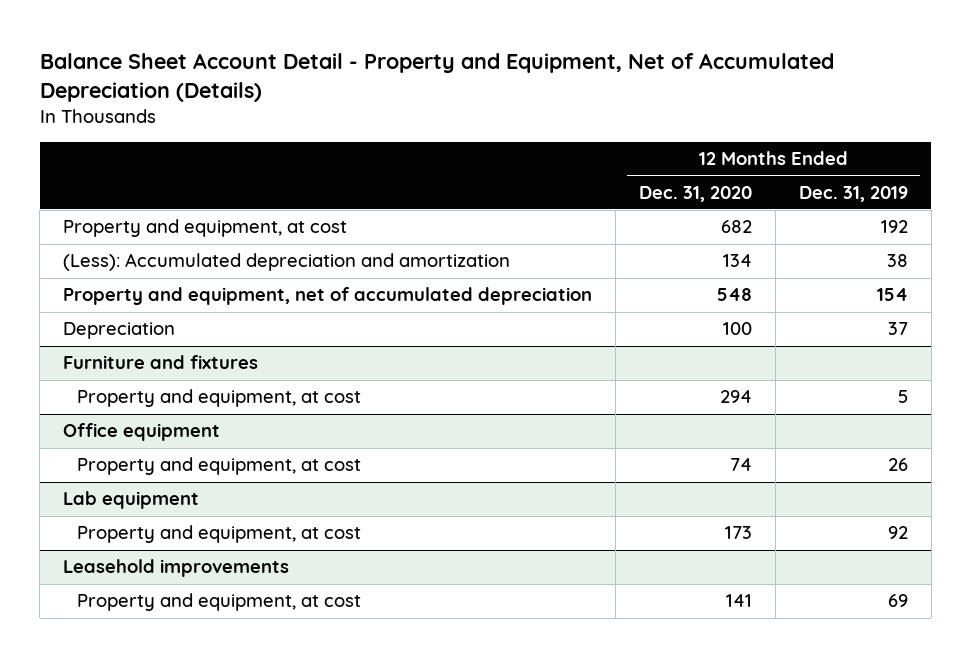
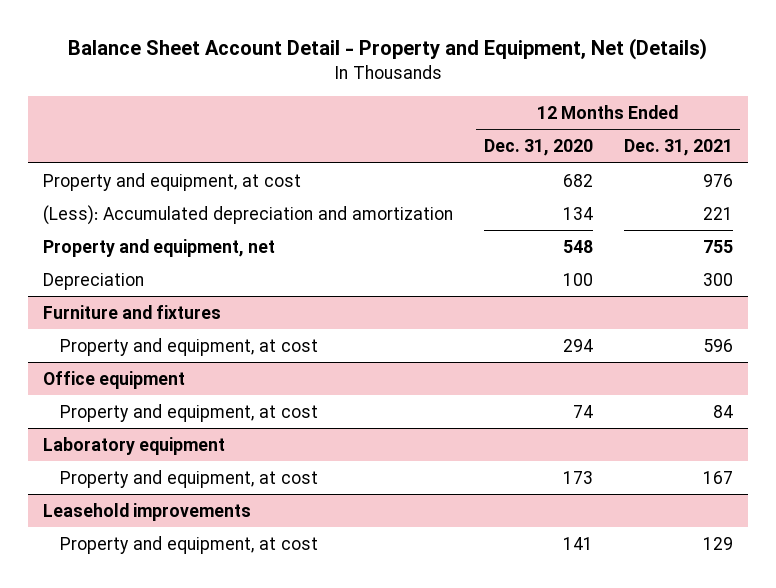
- Balance Sheet Account Detail - Property and Equipment, Net of Accumulated Depreciation (Details)
+ Balance Sheet Account Detail - Property and Equipment, Net (Details)
- | 12 Months Ended Dec. 31, 2020 | 12 Months Ended Dec. 31, 2019
+ | 12 Months Ended Dec. 31, 2020 | 12 Months Ended Dec. 31, 2021
- Property and equipment, net of accumulated depreciation | 548 | 154
+ Property and equipment, net | 548 | 755
- Lab equipment
+ Laboratory equipment

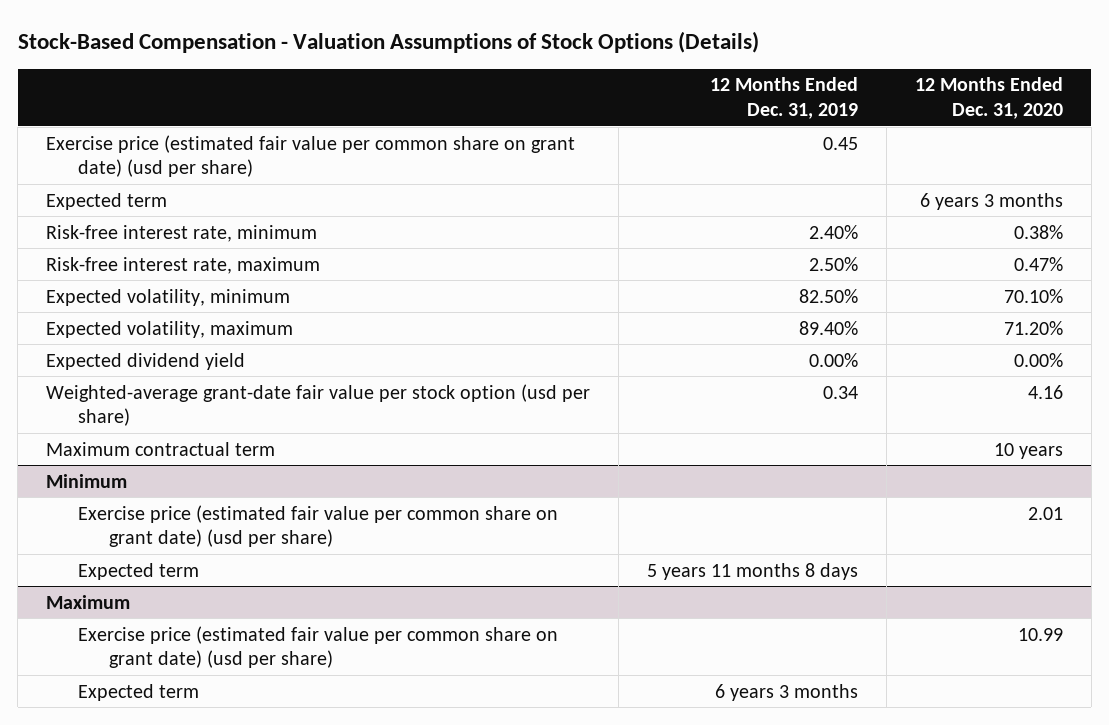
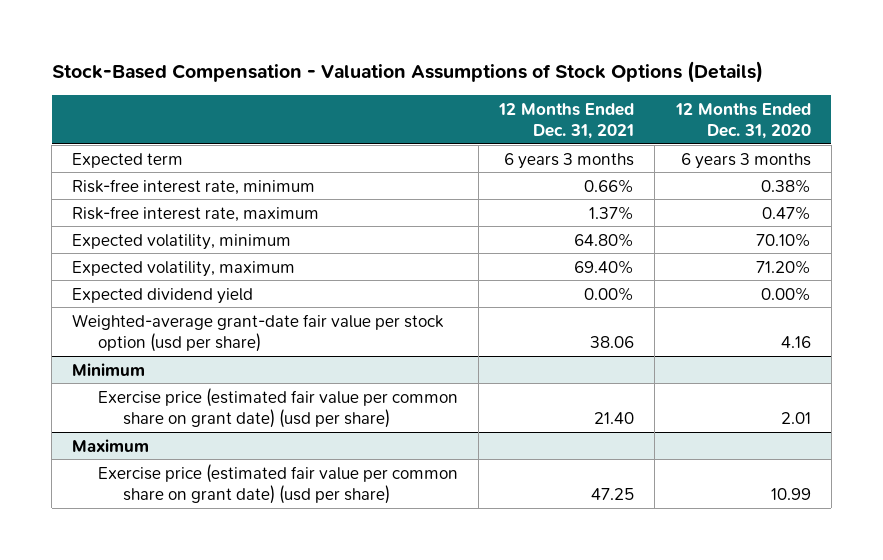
- | 12 Months Ended Dec. 31, 2019 | 12 Months Ended Dec. 31, 2020
+ | 12 Months Ended Dec. 31, 2021 | 12 Months Ended Dec. 31, 2020
- Exercise price (estimated fair value per common share on grant date) (usd per share) | 0.45 |
- Maximum contractual term | | 10 years
@ Minimum
- Expected term | 5 years 11 months 8 days |
@ Maximum
- Expected term | 6 years 3 months |

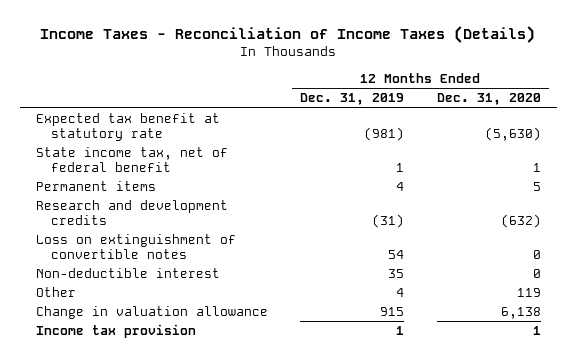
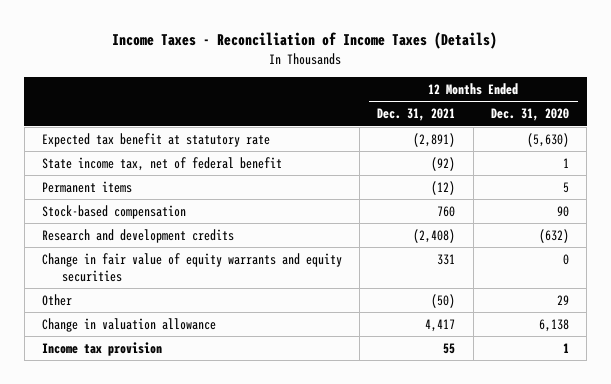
- | 12 Months Ended Dec. 31, 2019 | 12 Months Ended Dec. 31, 2020
+ | 12 Months Ended Dec. 31, 2021 | 12 Months Ended Dec. 31, 2020
+ Stock-based compensation | 760 | 90
- Loss on extinguishment of convertible notes | 54 | 0
- Non-deductible interest | 35 | 0
- Other | 4 | 119
+ Change in fair value of equity warrants and equity securities | 331 | 0
+ Other | (50) | 29

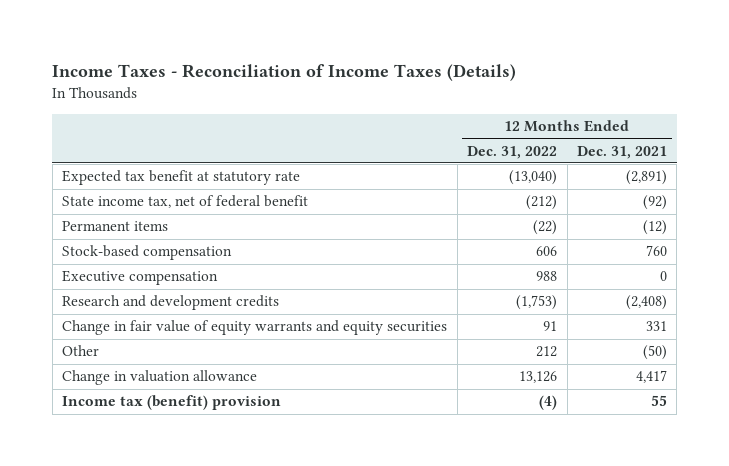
- | 12 Months Ended Dec. 31, 2021 | 12 Months Ended Dec. 31, 2020
+ | 12 Months Ended Dec. 31, 2022 | 12 Months Ended Dec. 31, 2021
+ Executive compensation | 988 | 0
- Income tax provision | 55 | 1
+ Income tax (benefit) provision | (4) | 55

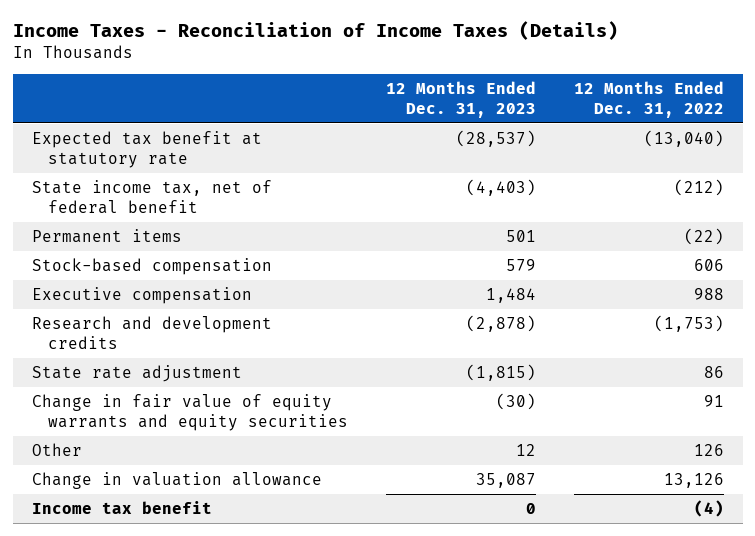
- | 12 Months Ended Dec. 31, 2022 | 12 Months Ended Dec. 31, 2021
+ | 12 Months Ended Dec. 31, 2023 | 12 Months Ended Dec. 31, 2022
+ State rate adjustment | (1,815) | 86
- Other | 212 | (50)
+ Other | 12 | 126
- Income tax (benefit) provision | (4) | 55
+ Income tax benefit | 0 | (4)

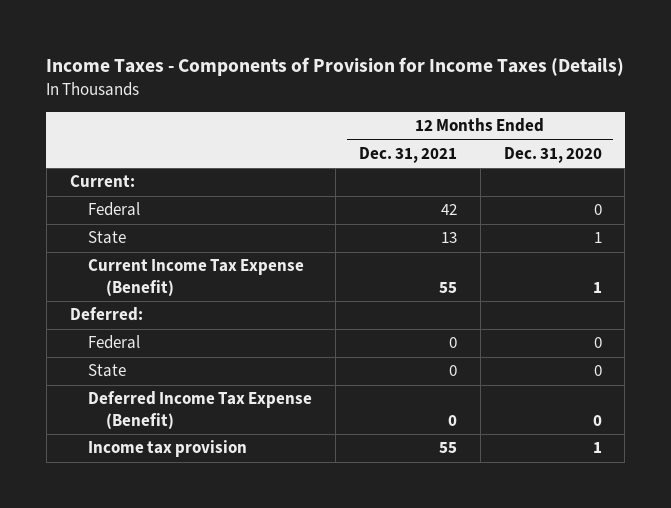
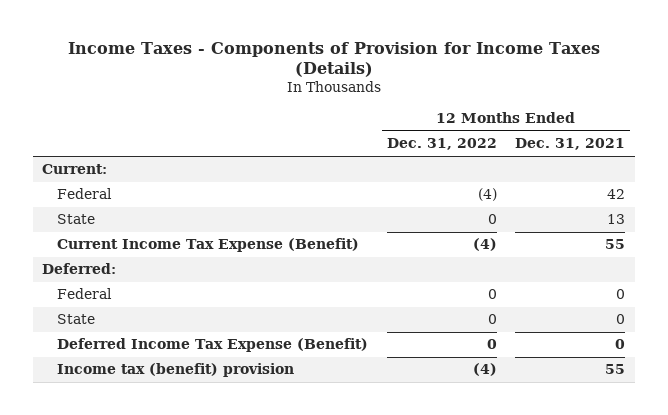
- | 12 Months Ended Dec. 31, 2021 | 12 Months Ended Dec. 31, 2020
+ | 12 Months Ended Dec. 31, 2022 | 12 Months Ended Dec. 31, 2021
- Income tax provision | 55 | 1
+ Income tax (benefit) provision | (4) | 55

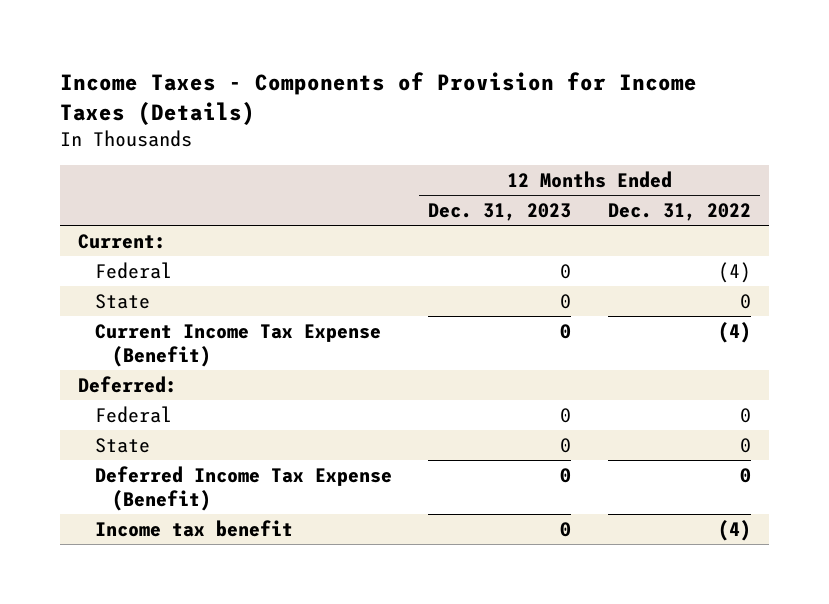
- | 12 Months Ended Dec. 31, 2022 | 12 Months Ended Dec. 31, 2021
+ | 12 Months Ended Dec. 31, 2023 | 12 Months Ended Dec. 31, 2022
- Income tax (benefit) provision | (4) | 55
+ Income tax benefit | 0 | (4)

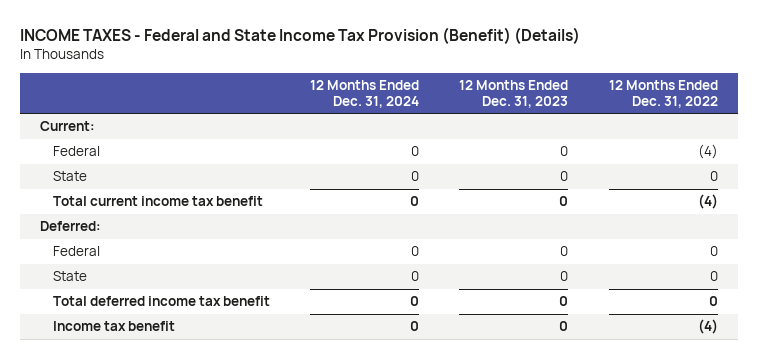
- Income Taxes - Components of Provision for Income Taxes (Details)
+ INCOME TAXES - Federal and State Income Tax Provision (Benefit) (Details)
- | 12 Months Ended Dec. 31, 2023 | 12 Months Ended Dec. 31, 2022
+ | 12 Months Ended Dec. 31, 2024 | 12 Months Ended Dec. 31, 2023 | 12 Months Ended Dec. 31, 2022
- Current Income Tax Expense (Benefit) | 0 | (4)
+ Total current income tax benefit | 0 | 0 | (4)
- Deferred Income Tax Expense (Benefit) | 0 | 0
+ Total deferred income tax benefit | 0 | 0 | 0

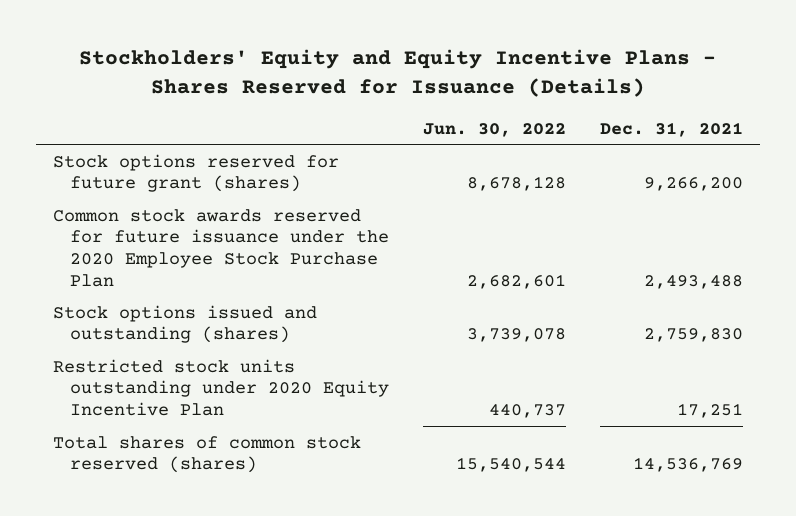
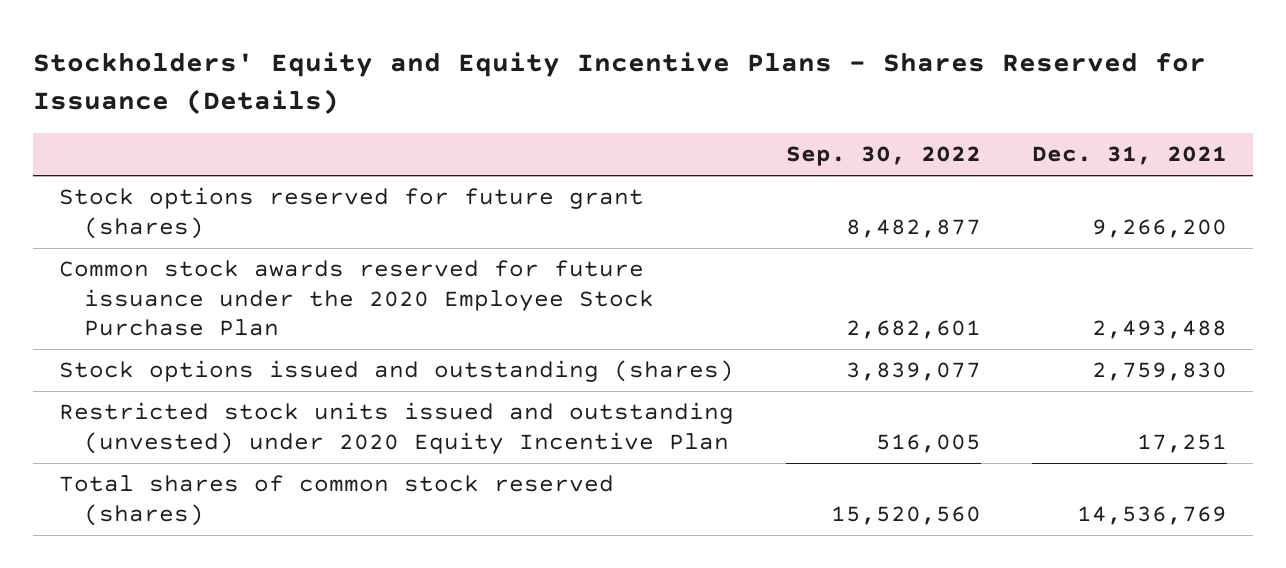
- | Jun. 30, 2022 | Dec. 31, 2021
+ | Sep. 30, 2022 | Dec. 31, 2021
- Restricted stock units outstanding under 2020 Equity Incentive Plan | 440,737 | 17,251
+ Restricted stock units issued and outstanding (unvested) under 2020 Equity Incentive Plan | 516,005 | 17,251

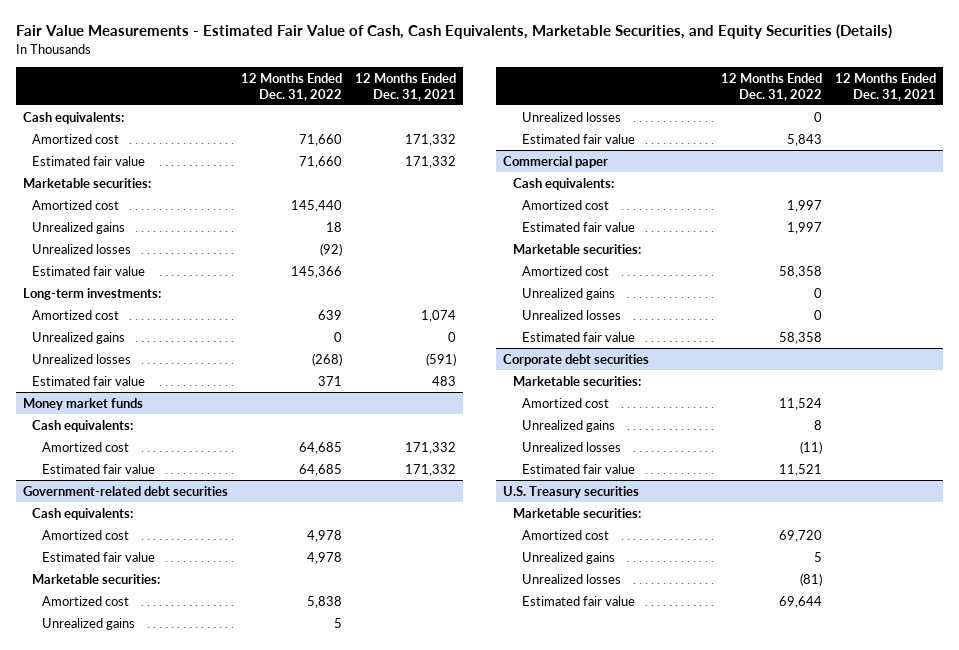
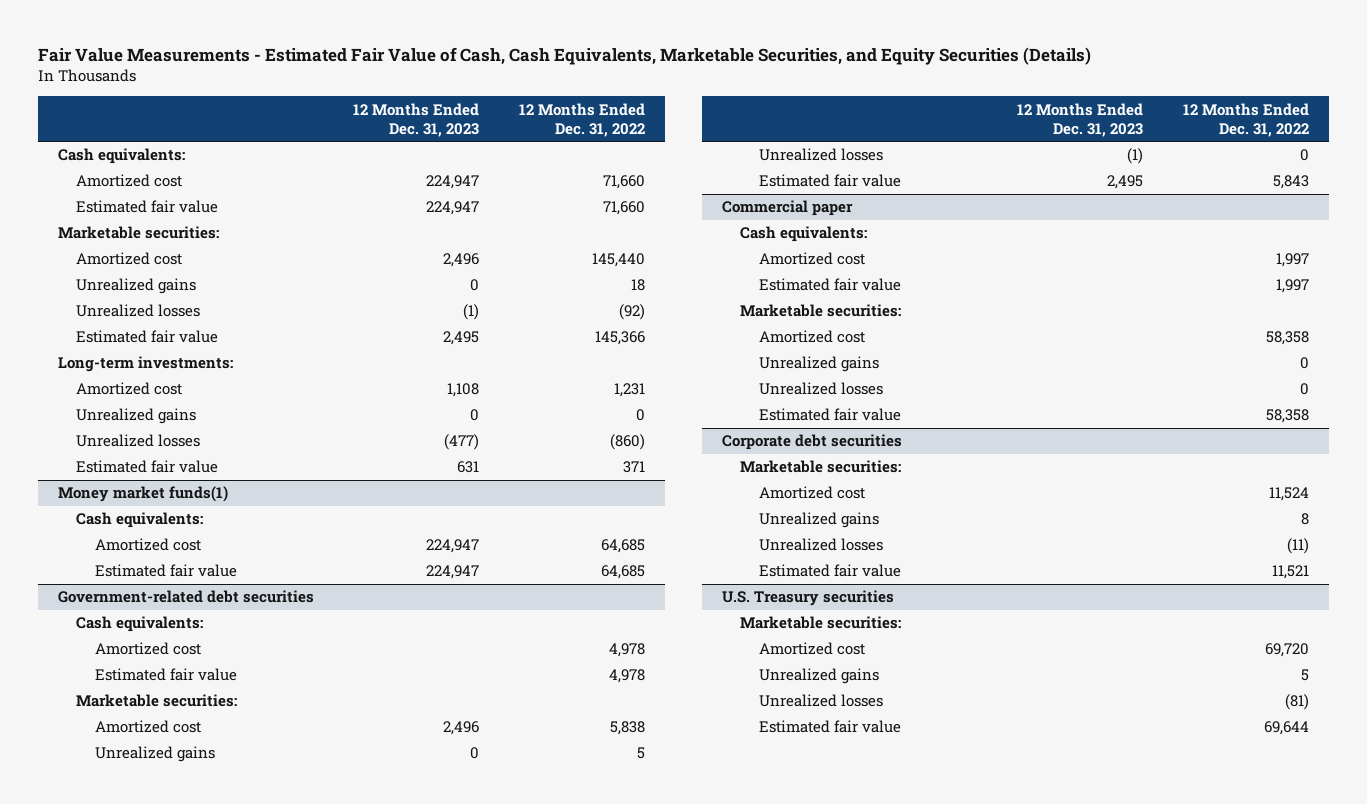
- | 12 Months Ended Dec. 31, 2022 | 12 Months Ended Dec. 31, 2021
+ | 12 Months Ended Dec. 31, 2023 | 12 Months Ended Dec. 31, 2022
- Amortized cost | 639 | 1,074
+ Amortized cost | 1,108 | 1,231
- Unrealized losses | (268) | (591)
+ Unrealized losses | (477) | (860)
- Money market funds
+ Money market funds(1)

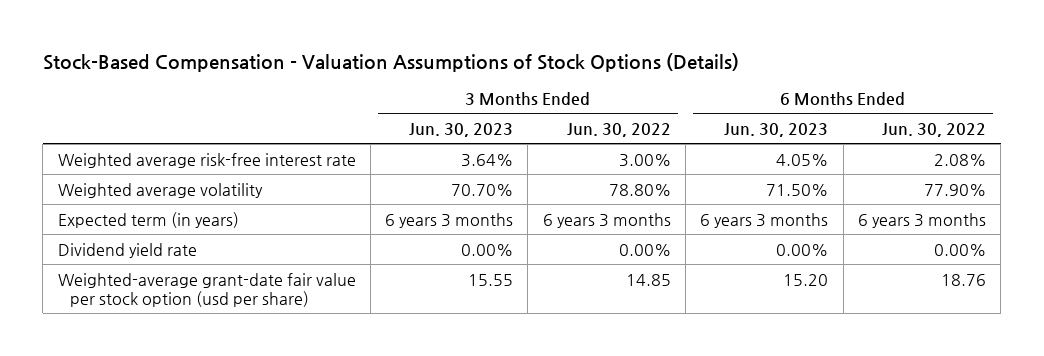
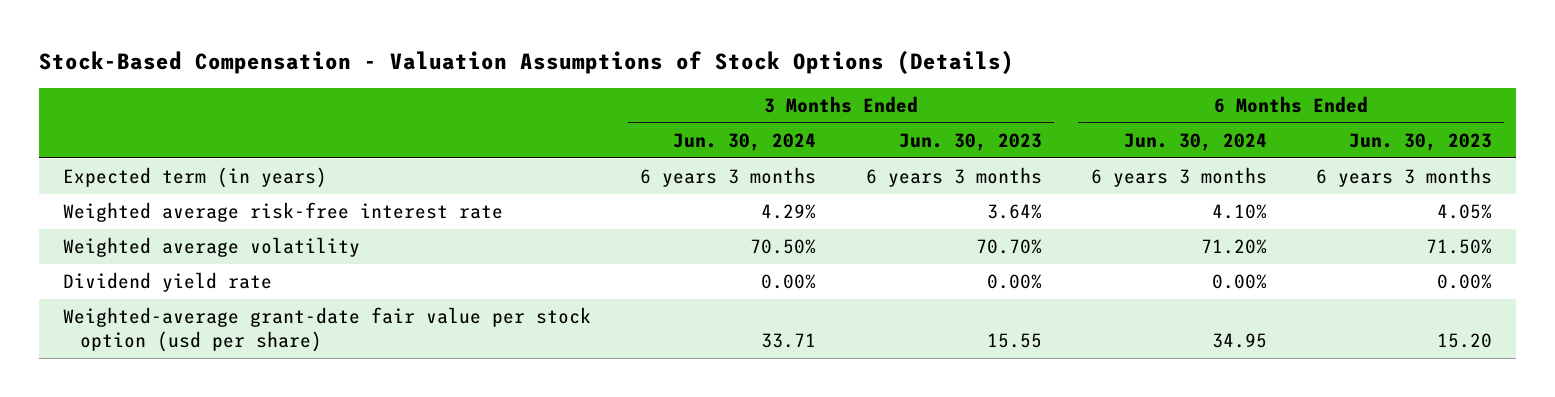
- | 3 Months Ended Jun. 30, 2023 | 3 Months Ended Jun. 30, 2022 | 6 Months Ended Jun. 30, 2023 | 6 Months Ended Jun. 30, 2022
+ | 3 Months Ended Jun. 30, 2024 | 3 Months Ended Jun. 30, 2023 | 6 Months Ended Jun. 30, 2024 | 6 Months Ended Jun. 30, 2023
moved up: Expected term (in years) | 6 years 3 months | 6 years 3 months | 6 years 3 months | 6 years 3 months

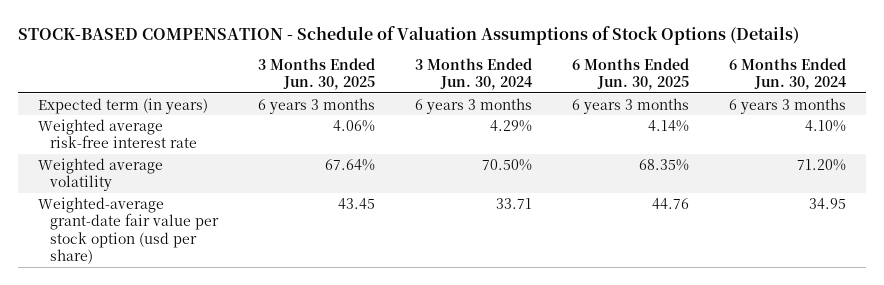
- Stock-Based Compensation - Valuation Assumptions of Stock Options (Details)
+ STOCK-BASED COMPENSATION - Schedule of Valuation Assumptions of Stock Options (Details)
- | 3 Months Ended Jun. 30, 2024 | 3 Months Ended Jun. 30, 2023 | 6 Months Ended Jun. 30, 2024 | 6 Months Ended Jun. 30, 2023
+ | 3 Months Ended Jun. 30, 2025 | 3 Months Ended Jun. 30, 2024 | 6 Months Ended Jun. 30, 2025 | 6 Months Ended Jun. 30, 2024
- Dividend yield rate | 0.00% | 0.00% | 0.00% | 0.00%

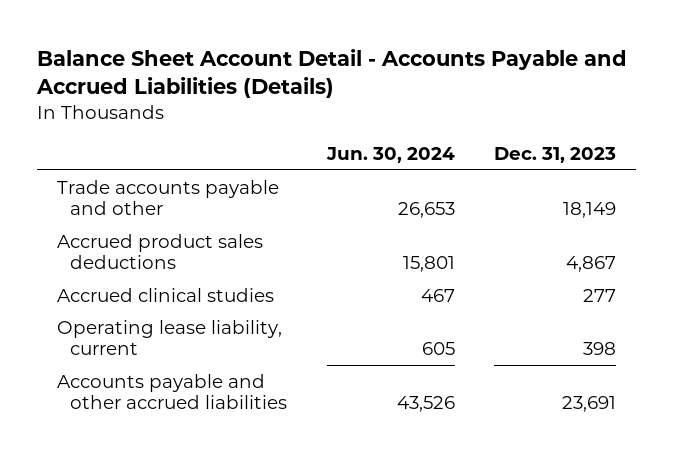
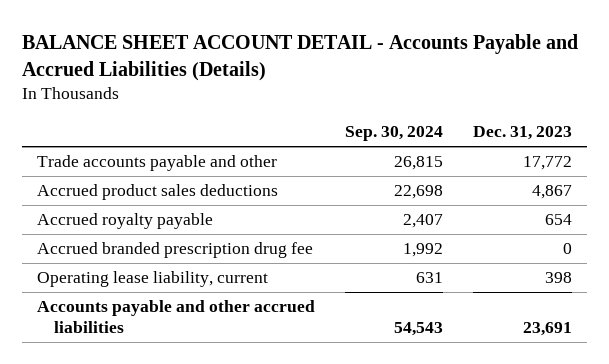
- Balance Sheet Account Detail - Accounts Payable and Accrued Liabilities (Details)
+ BALANCE SHEET ACCOUNT DETAIL - Accounts Payable and Accrued Liabilities (Details)
- | Jun. 30, 2024 | Dec. 31, 2023
+ | Sep. 30, 2024 | Dec. 31, 2023
- Trade accounts payable and other | 26,653 | 18,149
+ Trade accounts payable and other | 26,815 | 17,772
- Accrued clinical studies | 467 | 277
+ Accrued royalty payable | 2,407 | 654
+ Accrued branded prescription drug fee | 1,992 | 0

